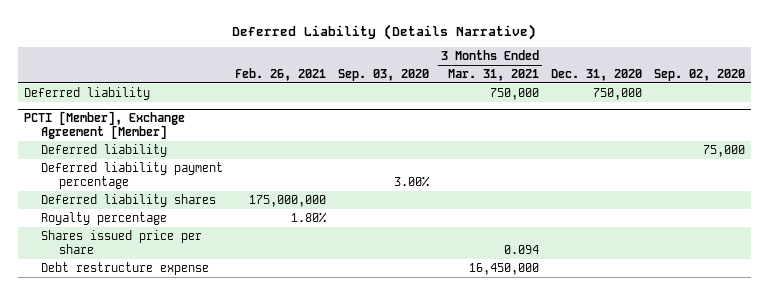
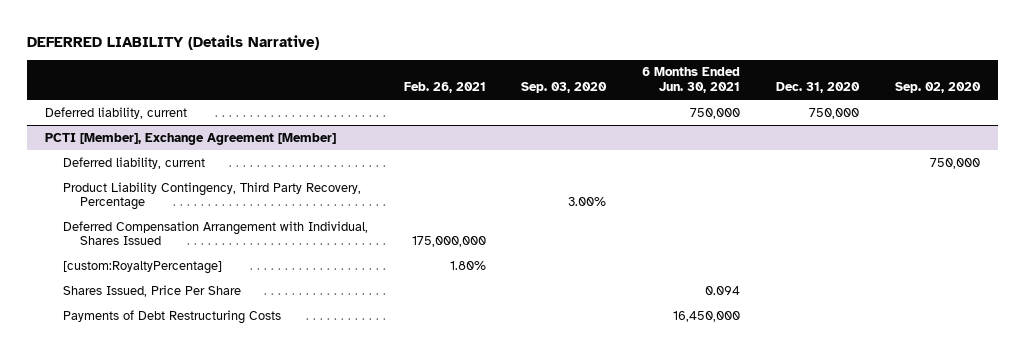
- Deferred Liability (Details Narrative)
+ DEFERRED LIABILITY (Details Narrative)
- | Feb. 26, 2021 | Sep. 03, 2020 | 3 Months Ended Mar. 31, 2021 | Dec. 31, 2020 | Sep. 02, 2020
+ | Feb. 26, 2021 | Sep. 03, 2020 | 6 Months Ended Jun. 30, 2021 | Dec. 31, 2020 | Sep. 02, 2020
- Deferred liability | | | 750,000 | 750,000 |
+ Deferred liability, current | | | 750,000 | 750,000 |
@ PCTI [Member], Exchange Agreement [Member]
- Deferred liability | | | | | 75,000
- Deferred liability payment percentage | | 3.00% | | |
- Deferred liability shares | 175,000,000 | | | |
- Royalty percentage | 1.80% | | | |
- Shares issued price per share | | | 0.094 | |
- Debt restructure expense | | | 16,450,000 | |
+ Deferred liability, current | | | | | 750,000
+ Product Liability Contingency, Third Party Recovery, Percentage | | 3.00% | | |
+ Deferred Compensation Arrangement with Individual, Shares Issued | 175,000,000 | | | |
+ [custom:RoyaltyPercentage] | 1.80% | | | |
+ Shares Issued, Price Per Share | | | 0.094 | |
+ Payments of Debt Restructuring Costs | | | 16,450,000 | |

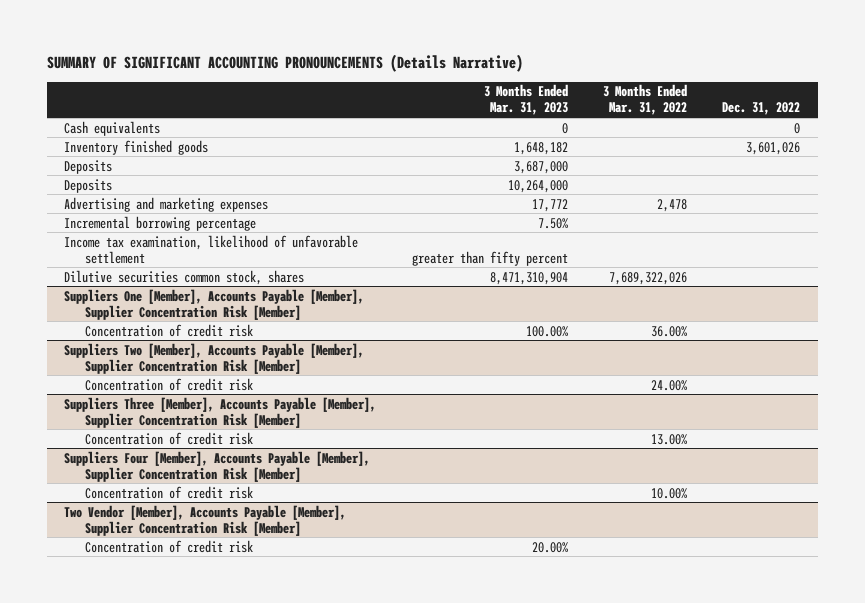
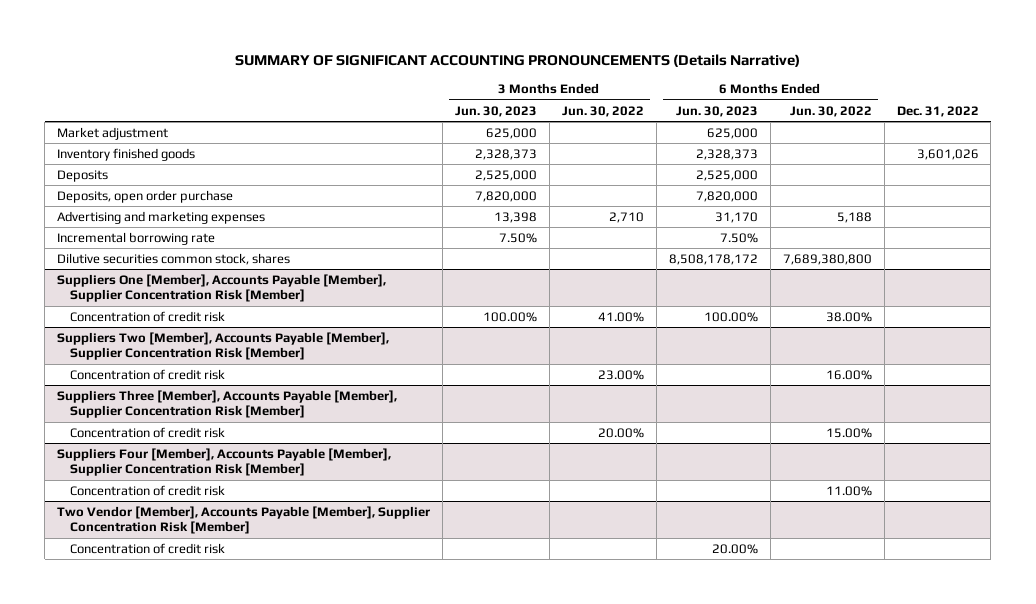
- | 3 Months Ended Mar. 31, 2023 | 3 Months Ended Mar. 31, 2022 | Dec. 31, 2022
+ | 3 Months Ended Jun. 30, 2023 | 3 Months Ended Jun. 30, 2022 | 6 Months Ended Jun. 30, 2023 | 6 Months Ended Jun. 30, 2022 | Dec. 31, 2022
- Cash equivalents | 0 | | 0
+ Market adjustment | 625,000 | | 625,000 | |
- Deposits | 10,264,000 | |
+ Deposits, open order purchase | 7,820,000 | | 7,820,000 | |
- Incremental borrowing percentage | 7.50% | |
- Income tax examination, likelihood of unfavorable settlement | greater than fifty percent | |
+ Incremental borrowing rate | 7.50% | | 7.50% | |

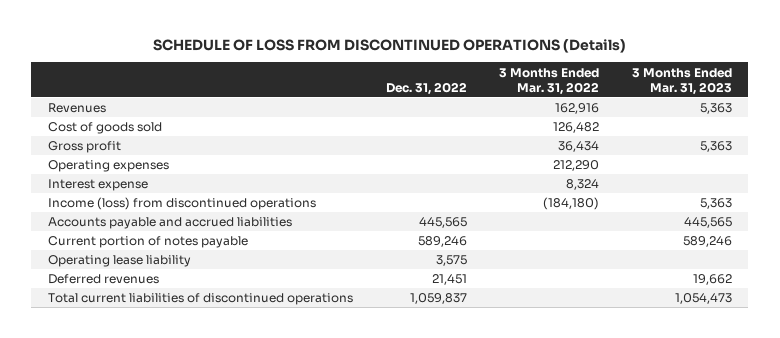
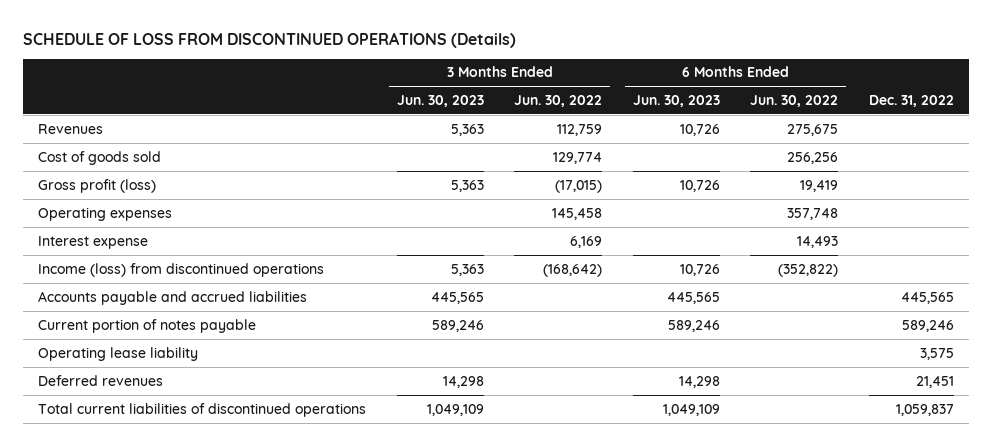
- | Dec. 31, 2022 | 3 Months Ended Mar. 31, 2022 | 3 Months Ended Mar. 31, 2023
+ | 3 Months Ended Jun. 30, 2023 | 3 Months Ended Jun. 30, 2022 | 6 Months Ended Jun. 30, 2023 | 6 Months Ended Jun. 30, 2022 | Dec. 31, 2022
- Gross profit | | 36,434 | 5,363
+ Gross profit (loss) | 5,363 | (17,015) | 10,726 | 19,419 |

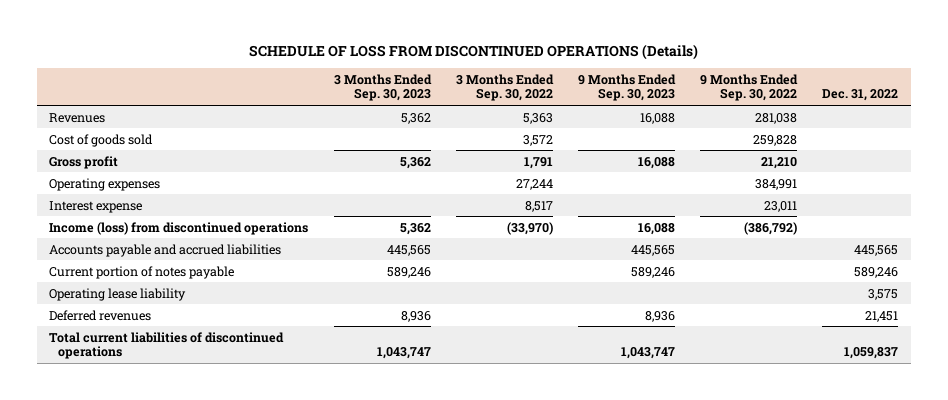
- | 3 Months Ended Jun. 30, 2023 | 3 Months Ended Jun. 30, 2022 | 6 Months Ended Jun. 30, 2023 | 6 Months Ended Jun. 30, 2022 | Dec. 31, 2022
+ | 3 Months Ended Sep. 30, 2023 | 3 Months Ended Sep. 30, 2022 | 9 Months Ended Sep. 30, 2023 | 9 Months Ended Sep. 30, 2022 | Dec. 31, 2022
- Gross profit (loss) | 5,363 | (17,015) | 10,726 | 19,419 |
+ Gross profit | 5,362 | 1,791 | 16,088 | 21,210 |

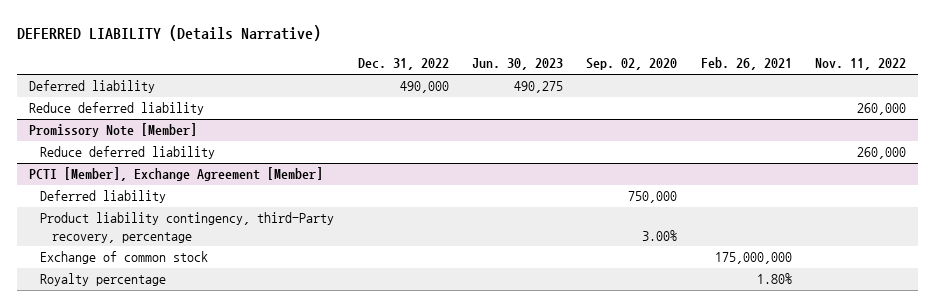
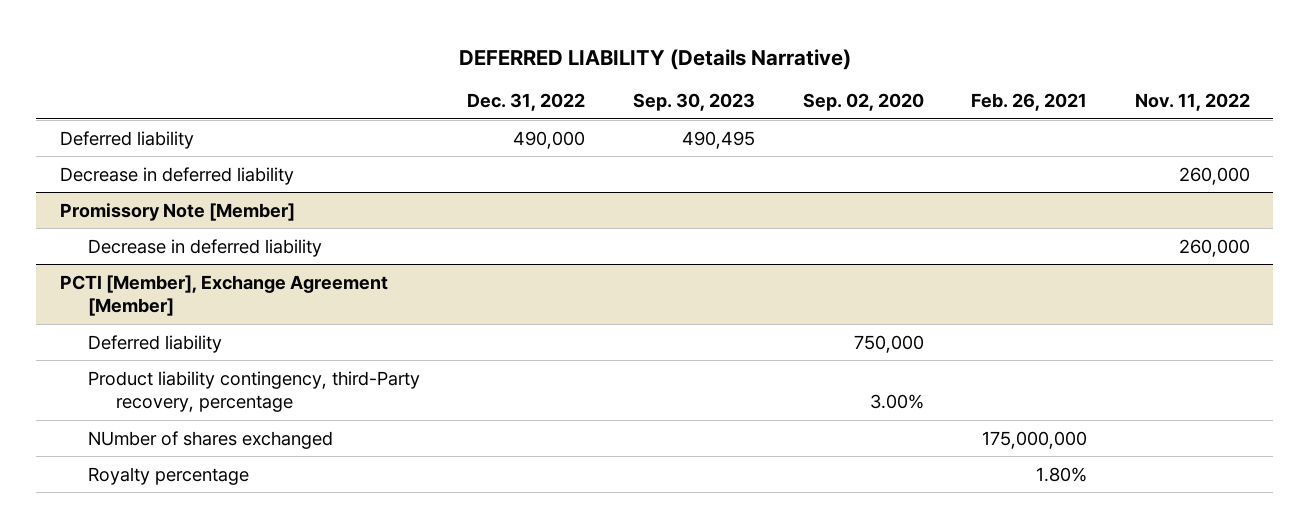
- | Dec. 31, 2022 | Jun. 30, 2023 | Sep. 02, 2020 | Feb. 26, 2021 | Nov. 11, 2022
+ | Dec. 31, 2022 | Sep. 30, 2023 | Sep. 02, 2020 | Feb. 26, 2021 | Nov. 11, 2022
- Reduce deferred liability | | | | | 260,000
+ Decrease in deferred liability | | | | | 260,000
@ Promissory Note [Member]
- Reduce deferred liability | | | | | 260,000
+ Decrease in deferred liability | | | | | 260,000
@ PCTI [Member], Exchange Agreement [Member]
- Exchange of common stock | | | | 175,000,000 |
+ NUmber of shares exchanged | | | | 175,000,000 |

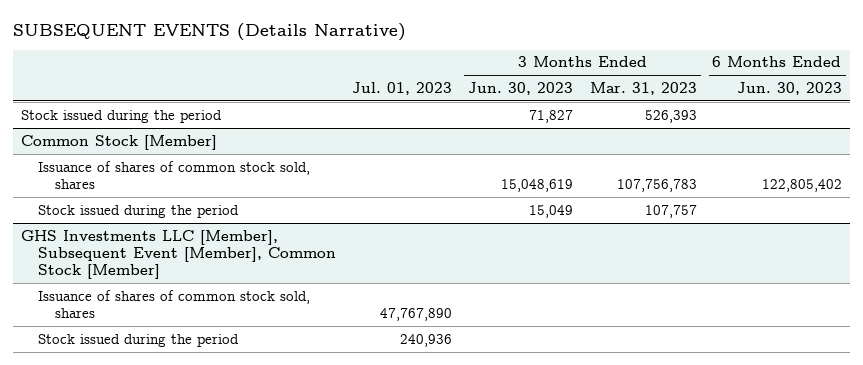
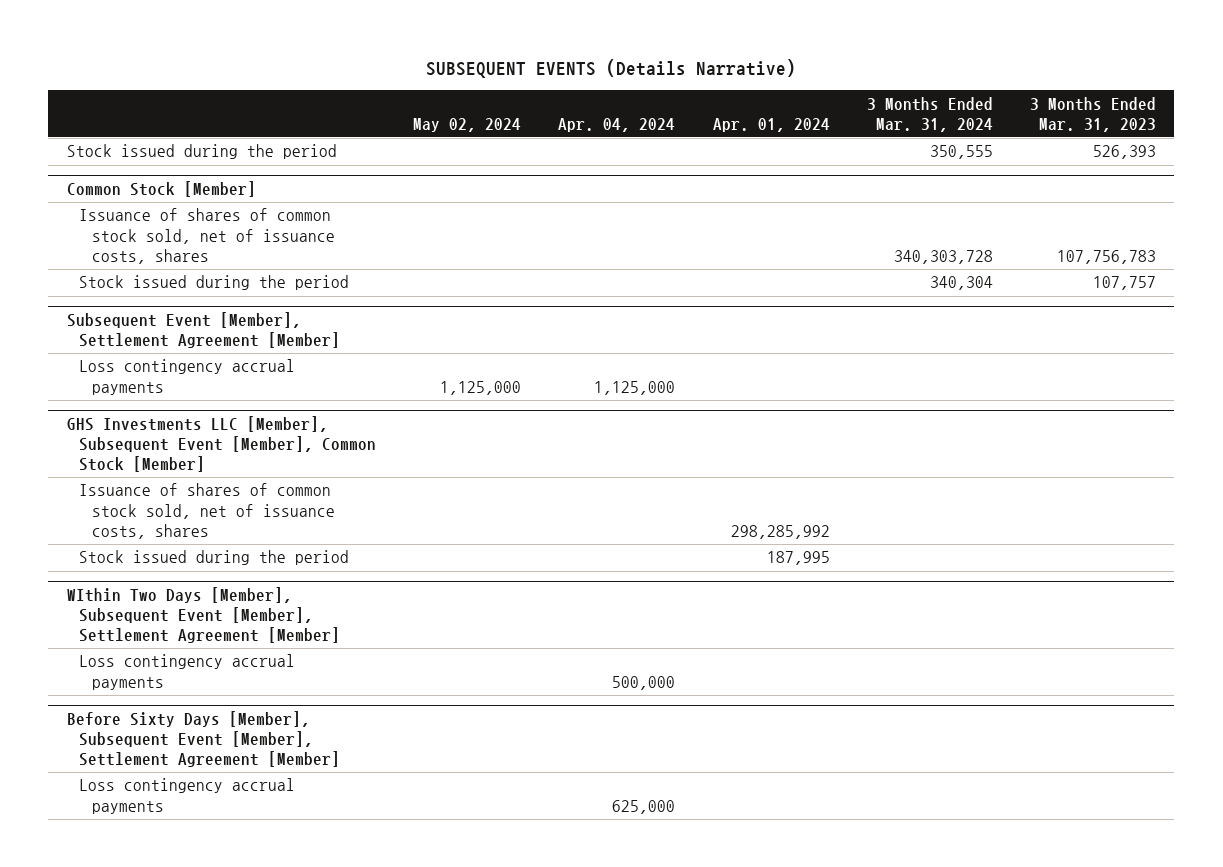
- | Jul. 01, 2023 | 3 Months Ended Jun. 30, 2023 | 3 Months Ended Mar. 31, 2023 | 6 Months Ended Jun. 30, 2023
+ | May 02, 2024 | Apr. 04, 2024 | Apr. 01, 2024 | 3 Months Ended Mar. 31, 2024 | 3 Months Ended Mar. 31, 2023
@ Common Stock [Member]
- Issuance of shares of common stock sold, shares | | 15,048,619 | 107,756,783 | 122,805,402
+ Issuance of shares of common stock sold, net of issuance costs, shares | | | | 340,303,728 | 107,756,783
+ Subsequent Event [Member], Settlement Agreement [Member]
+ Loss contingency accrual payments | 1,125,000 | 1,125,000 | | |
@ GHS Investments LLC [Member], Subsequent Event [Member], Common Stock [Member]
- Issuance of shares of common stock sold, shares | 47,767,890 | | |
+ Issuance of shares of common stock sold, net of issuance costs, shares | | | 298,285,992 | |
+ WIthin Two Days [Member], Subsequent Event [Member], Settlement Agreement [Member]
+ Loss contingency accrual payments | | 500,000 | | |
+ Before Sixty Days [Member], Subsequent Event [Member], Settlement Agreement [Member]
+ Loss contingency accrual payments | | 625,000 | | |

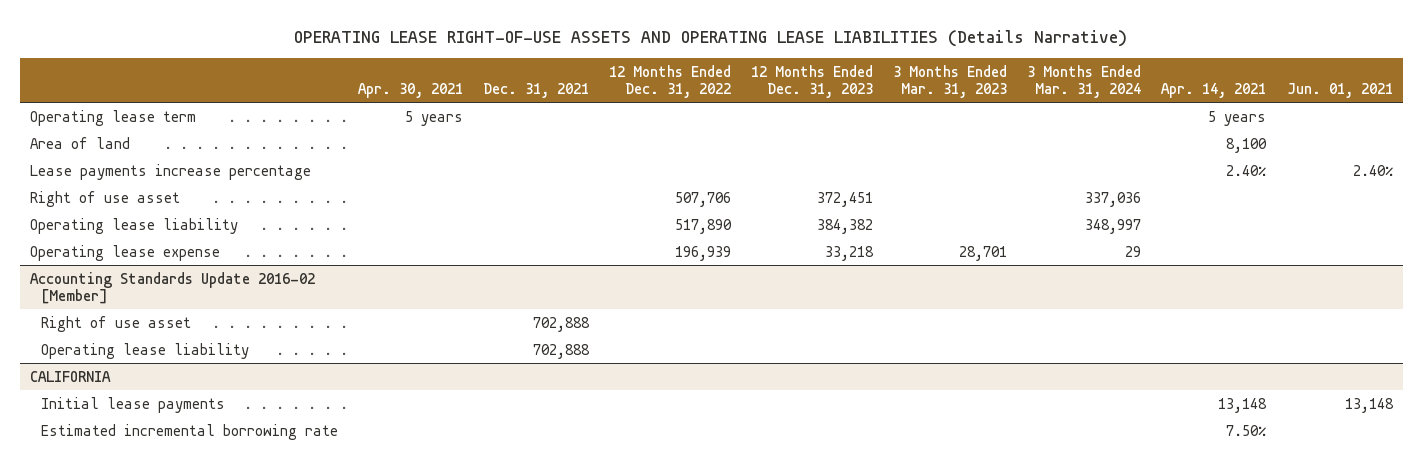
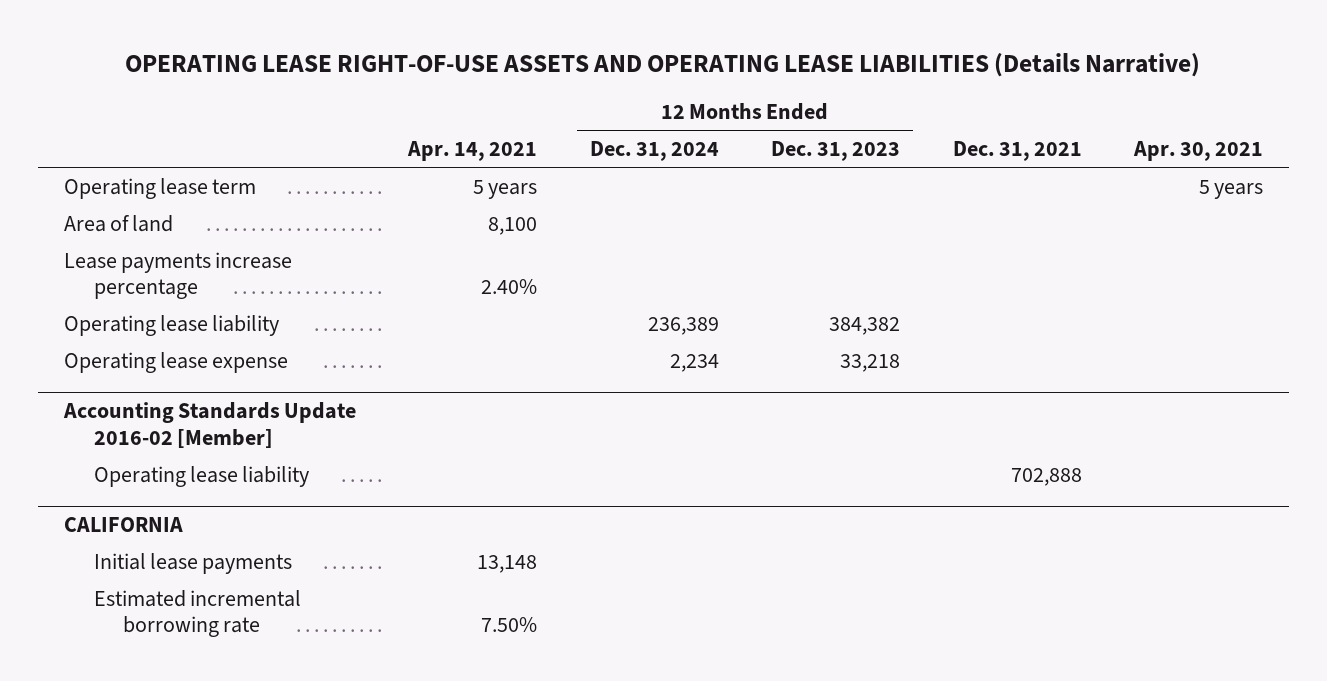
- | Apr. 30, 2021 | Dec. 31, 2021 | 12 Months Ended Dec. 31, 2022 | 12 Months Ended Dec. 31, 2023 | 3 Months Ended Mar. 31, 2023 | 3 Months Ended Mar. 31, 2024 | Apr. 14, 2021 | Jun. 01, 2021
+ | Apr. 14, 2021 | 12 Months Ended Dec. 31, 2024 | 12 Months Ended Dec. 31, 2023 | Dec. 31, 2021 | Apr. 30, 2021
- Right of use asset | | | 507,706 | 372,451 | | 337,036 | |
@ Accounting Standards Update 2016-02 [Member]
- Right of use asset | | 702,888 | | | | | |

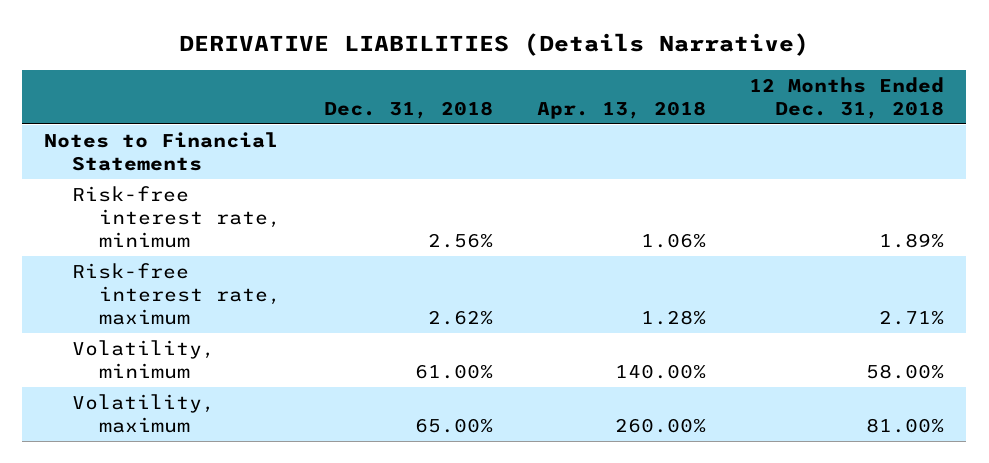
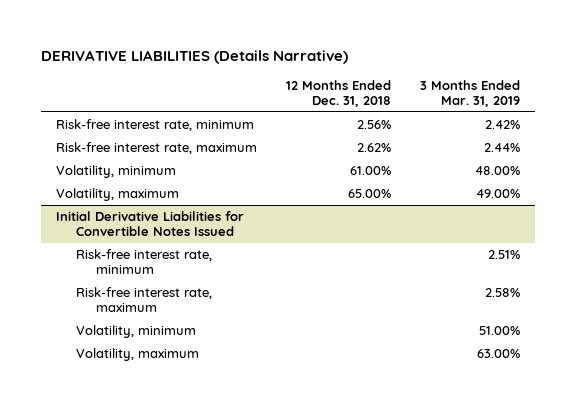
- | Dec. 31, 2018 | Apr. 13, 2018 | 12 Months Ended Dec. 31, 2018
+ | 12 Months Ended Dec. 31, 2018 | 3 Months Ended Mar. 31, 2019
- Notes to Financial Statements
- Risk-free interest rate, minimum | 2.56% | 1.06% | 1.89%
- Risk-free interest rate, maximum | 2.62% | 1.28% | 2.71%
- Volatility, minimum | 61.00% | 140.00% | 58.00%
- Volatility, maximum | 65.00% | 260.00% | 81.00%
+ Risk-free interest rate, minimum | 2.56% | 2.42%
+ Risk-free interest rate, maximum | 2.62% | 2.44%
+ Volatility, minimum | 61.00% | 48.00%
+ Volatility, maximum | 65.00% | 49.00%
+ Initial Derivative Liabilities for Convertible Notes Issued
+ Risk-free interest rate, minimum | | 2.51%
+ Risk-free interest rate, maximum | | 2.58%
+ Volatility, minimum | | 51.00%
+ Volatility, maximum | | 63.00%

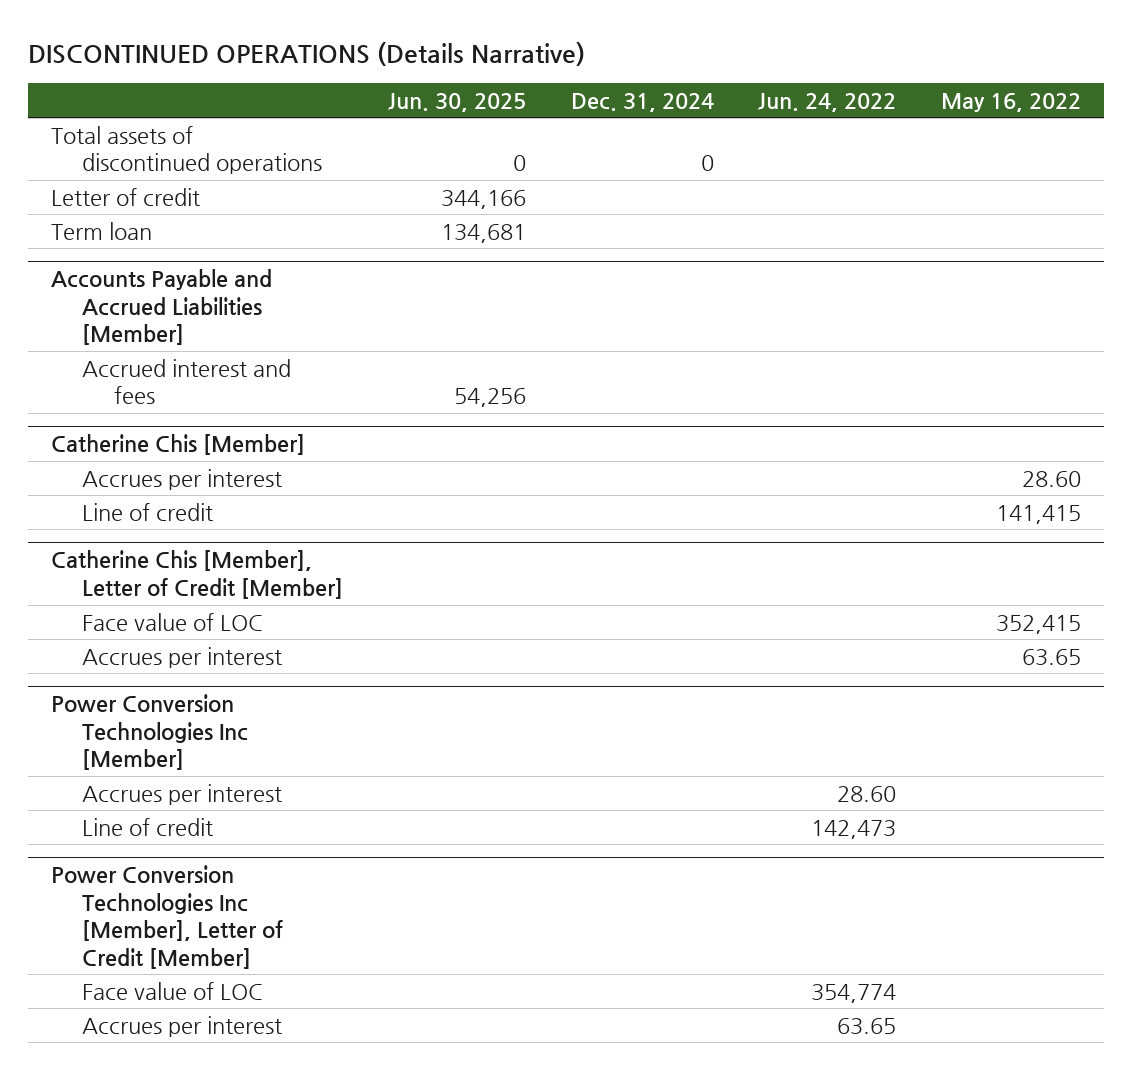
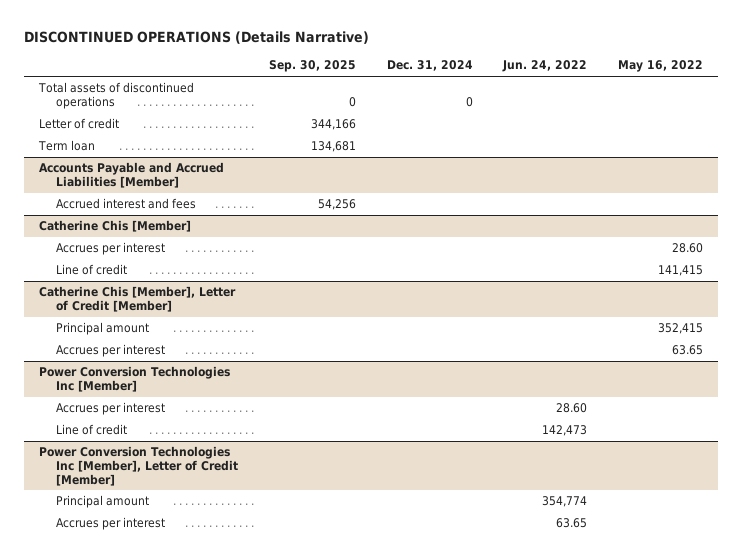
- | Jun. 30, 2025 | Dec. 31, 2024 | Jun. 24, 2022 | May 16, 2022
+ | Sep. 30, 2025 | Dec. 31, 2024 | Jun. 24, 2022 | May 16, 2022
@ Catherine Chis [Member], Letter of Credit [Member]
- Face value of LOC | | | | 352,415
+ Principal amount | | | | 352,415
@ Power Conversion Technologies Inc [Member], Letter of Credit [Member]
- Face value of LOC | | | 354,774 |
+ Principal amount | | | 354,774 |

